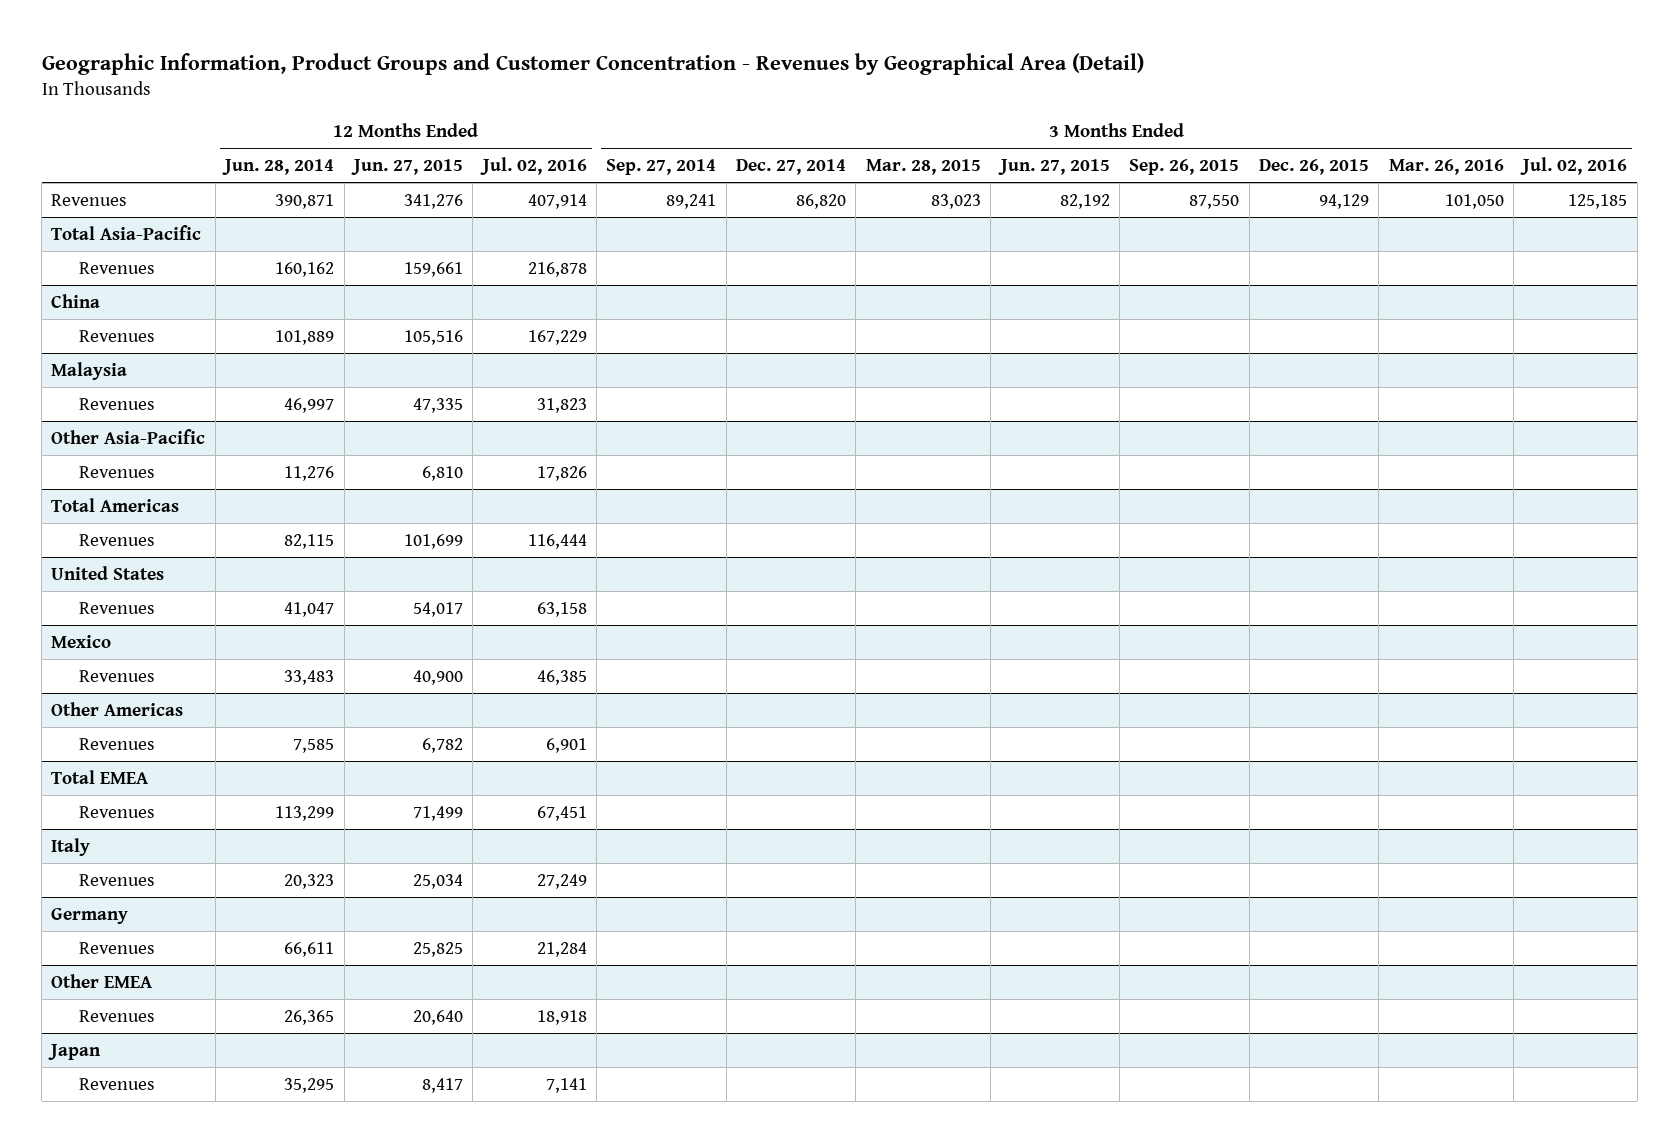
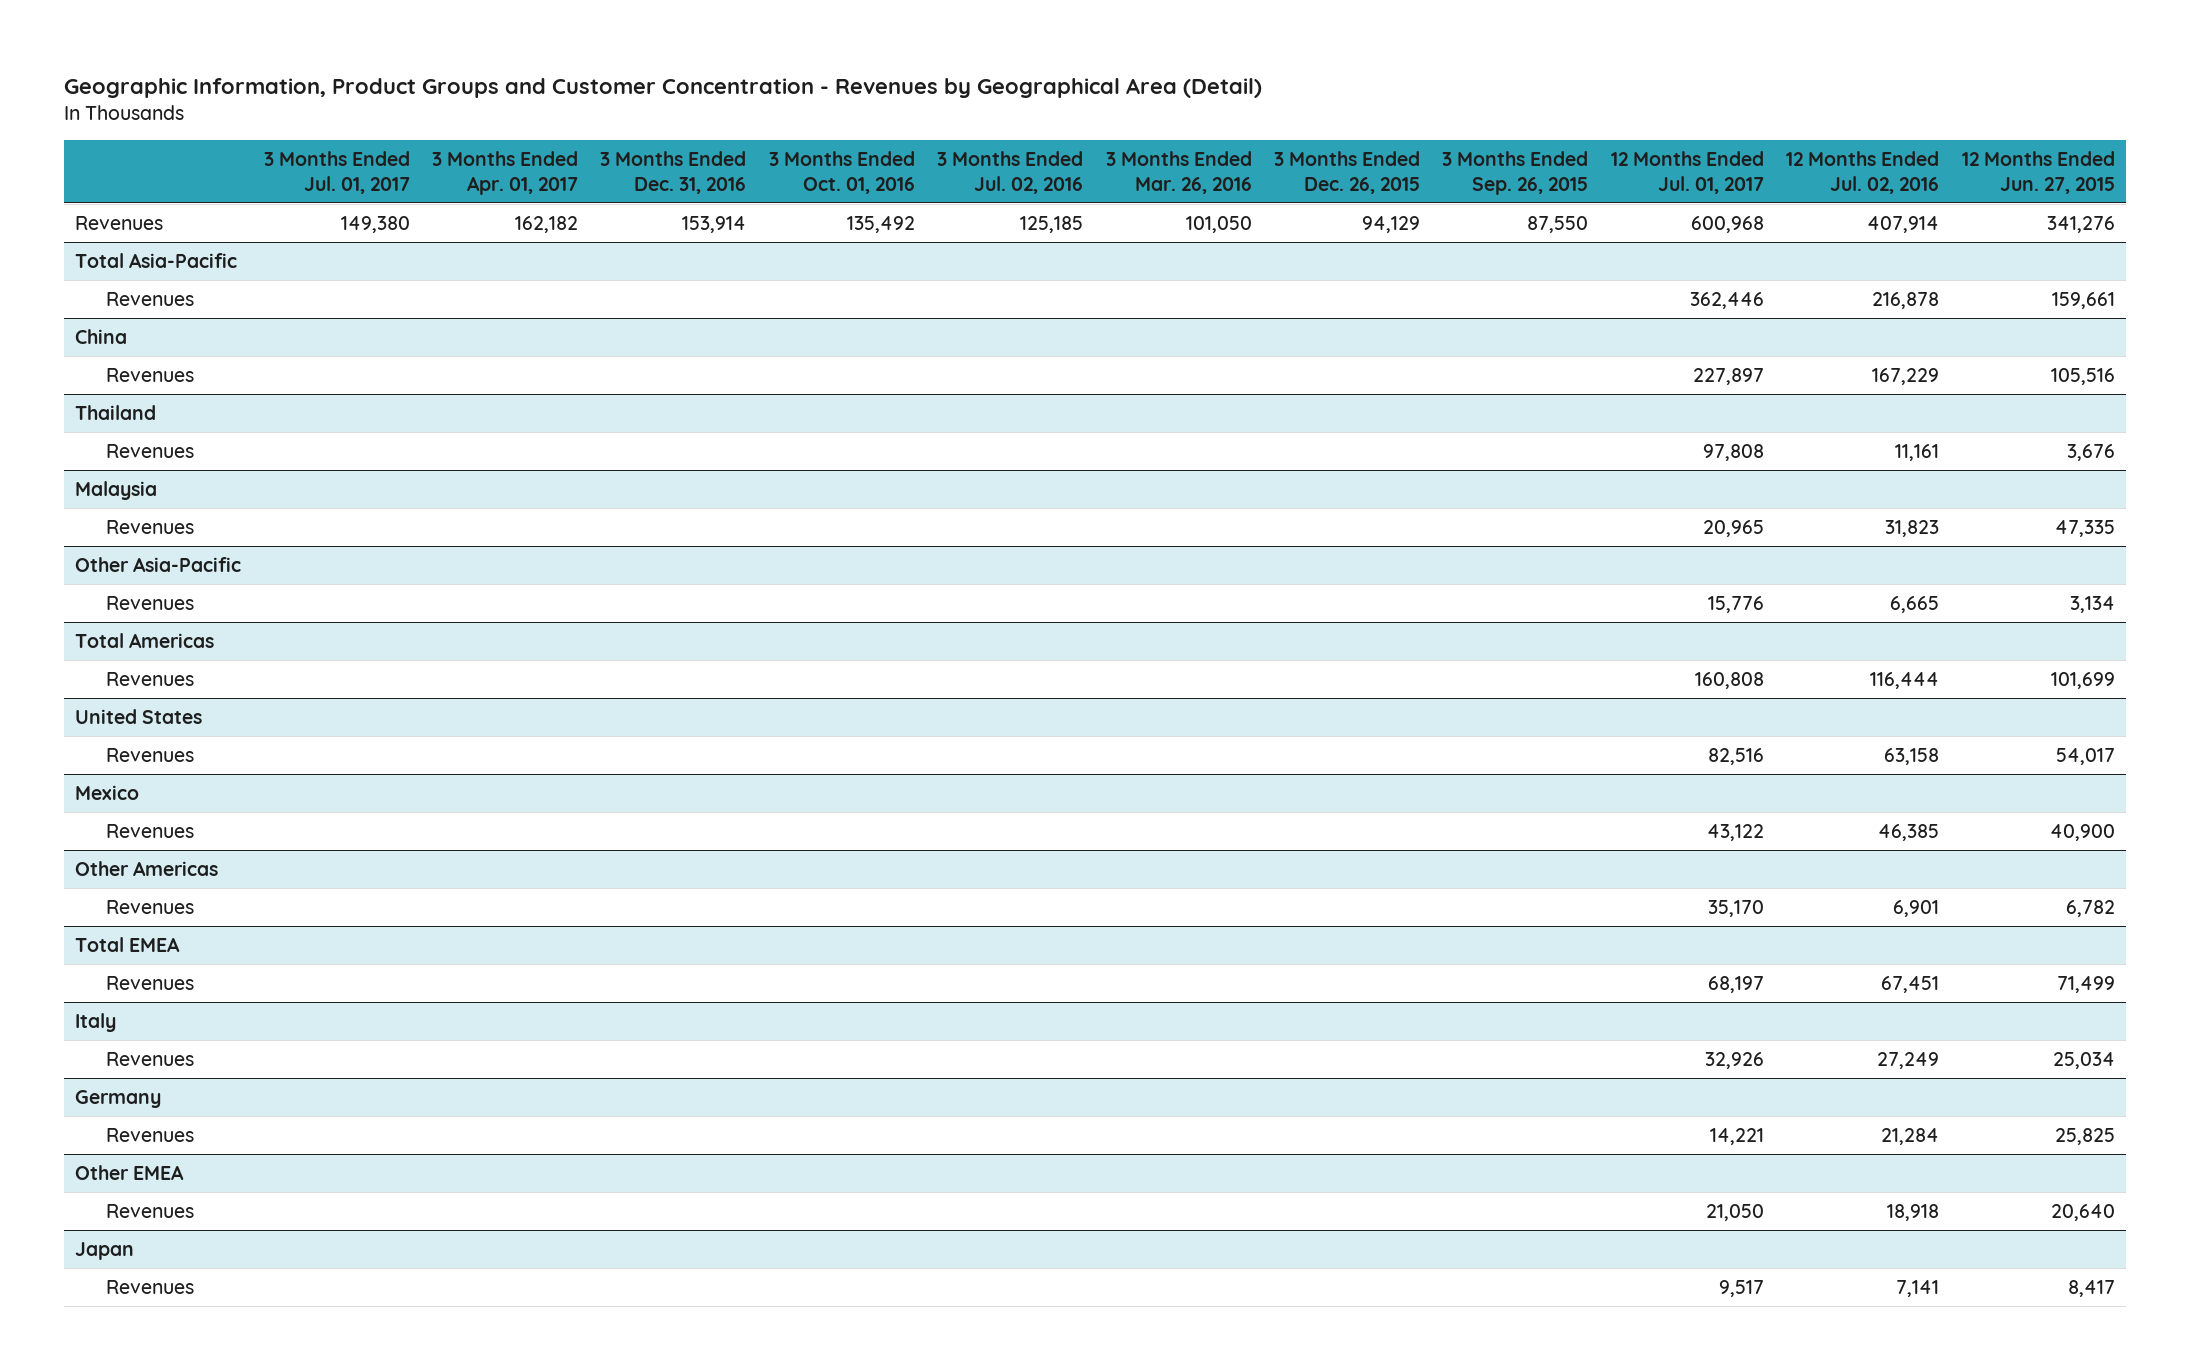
- | 12 Months Ended Jun. 28, 2014 | 12 Months Ended Jun. 27, 2015 | 12 Months Ended Jul. 02, 2016 | 3 Months Ended Sep. 27, 2014 | 3 Months Ended Dec. 27, 2014 | 3 Months Ended Mar. 28, 2015 | 3 Months Ended Jun. 27, 2015 | 3 Months Ended Sep. 26, 2015 | 3 Months Ended Dec. 26, 2015 | 3 Months Ended Mar. 26, 2016 | 3 Months Ended Jul. 02, 2016
+ | 3 Months Ended Jul. 01, 2017 | 3 Months Ended Apr. 01, 2017 | 3 Months Ended Dec. 31, 2016 | 3 Months Ended Oct. 01, 2016 | 3 Months Ended Jul. 02, 2016 | 3 Months Ended Mar. 26, 2016 | 3 Months Ended Dec. 26, 2015 | 3 Months Ended Sep. 26, 2015 | 12 Months Ended Jul. 01, 2017 | 12 Months Ended Jul. 02, 2016 | 12 Months Ended Jun. 27, 2015
+ Thailand
+ Revenues | | | | | | | | | 97,808 | 11,161 | 3,676
@ Other Asia-Pacific
- Revenues | 11,276 | 6,810 | 17,826 | | | | | | | |
+ Revenues | | | | | | | | | 15,776 | 6,665 | 3,134

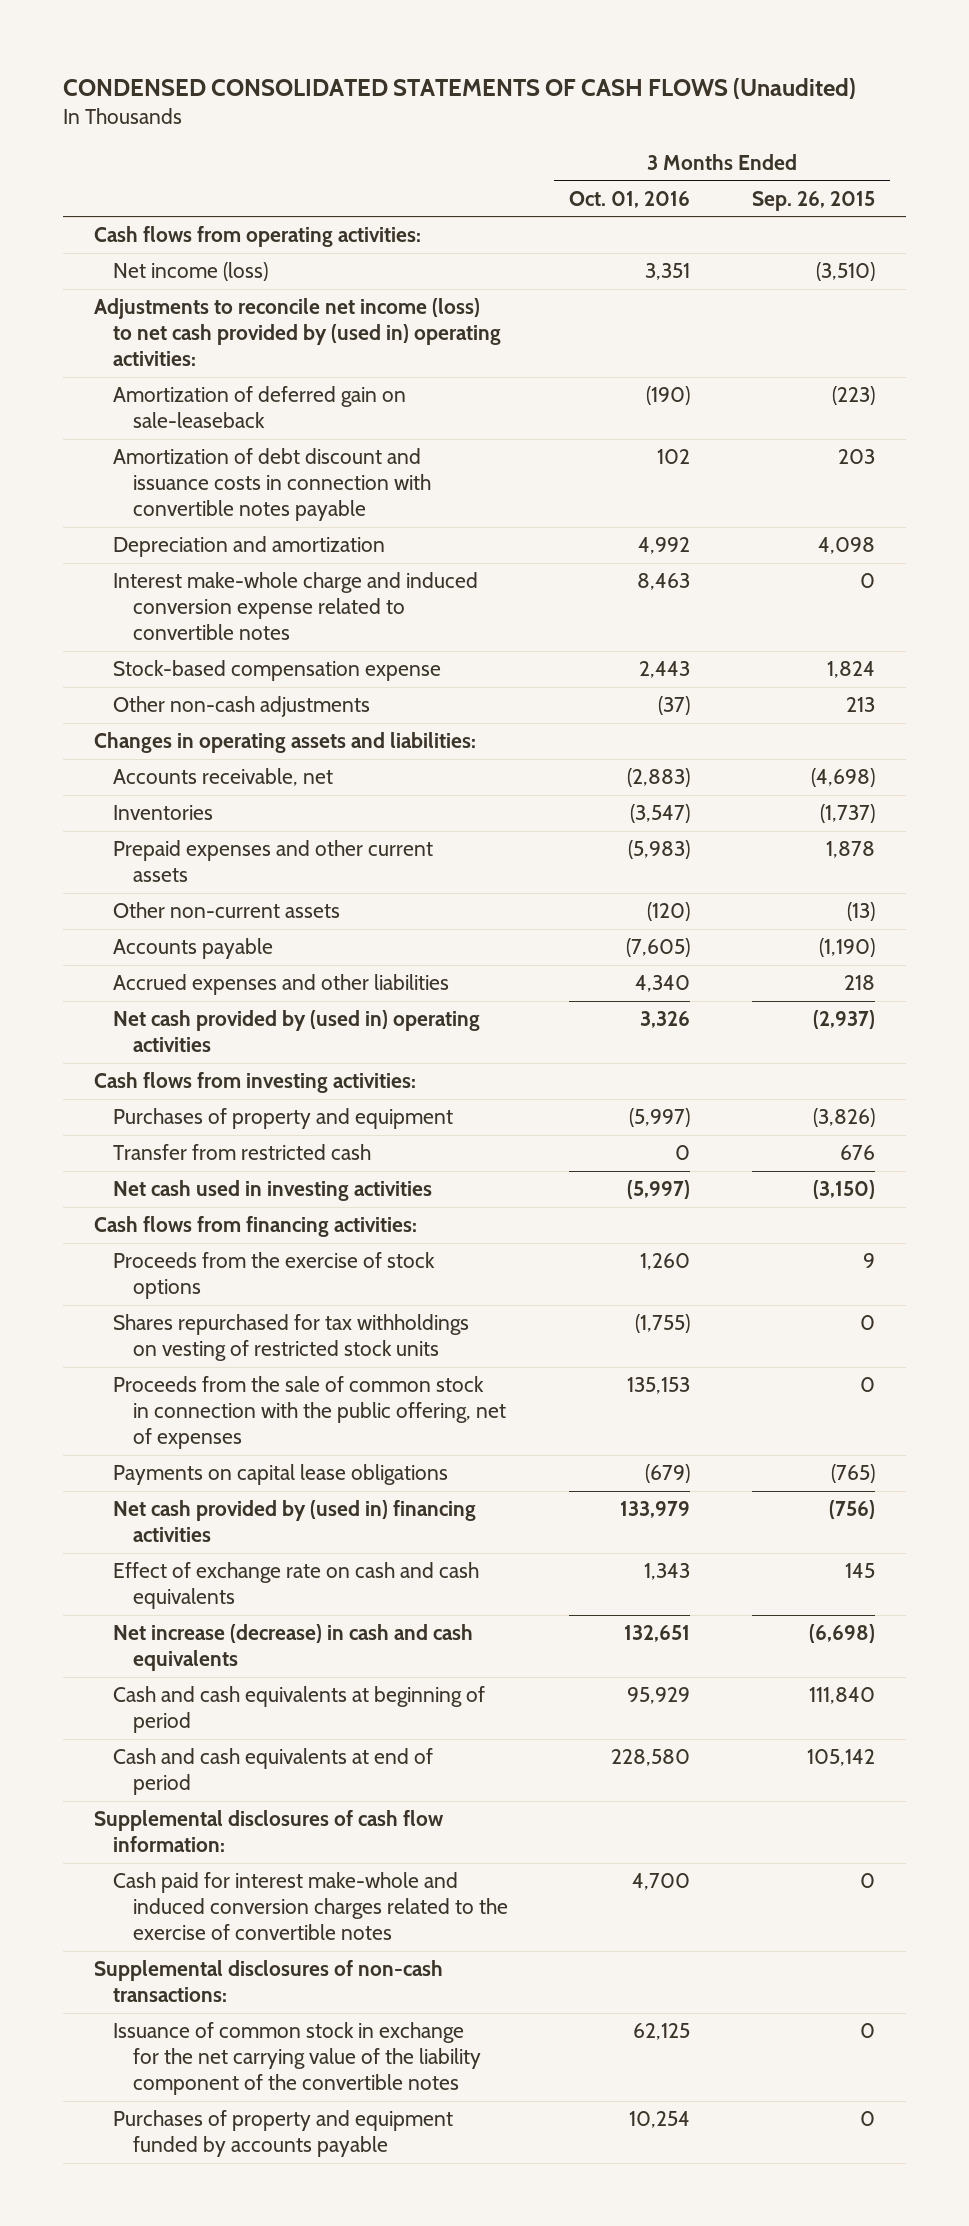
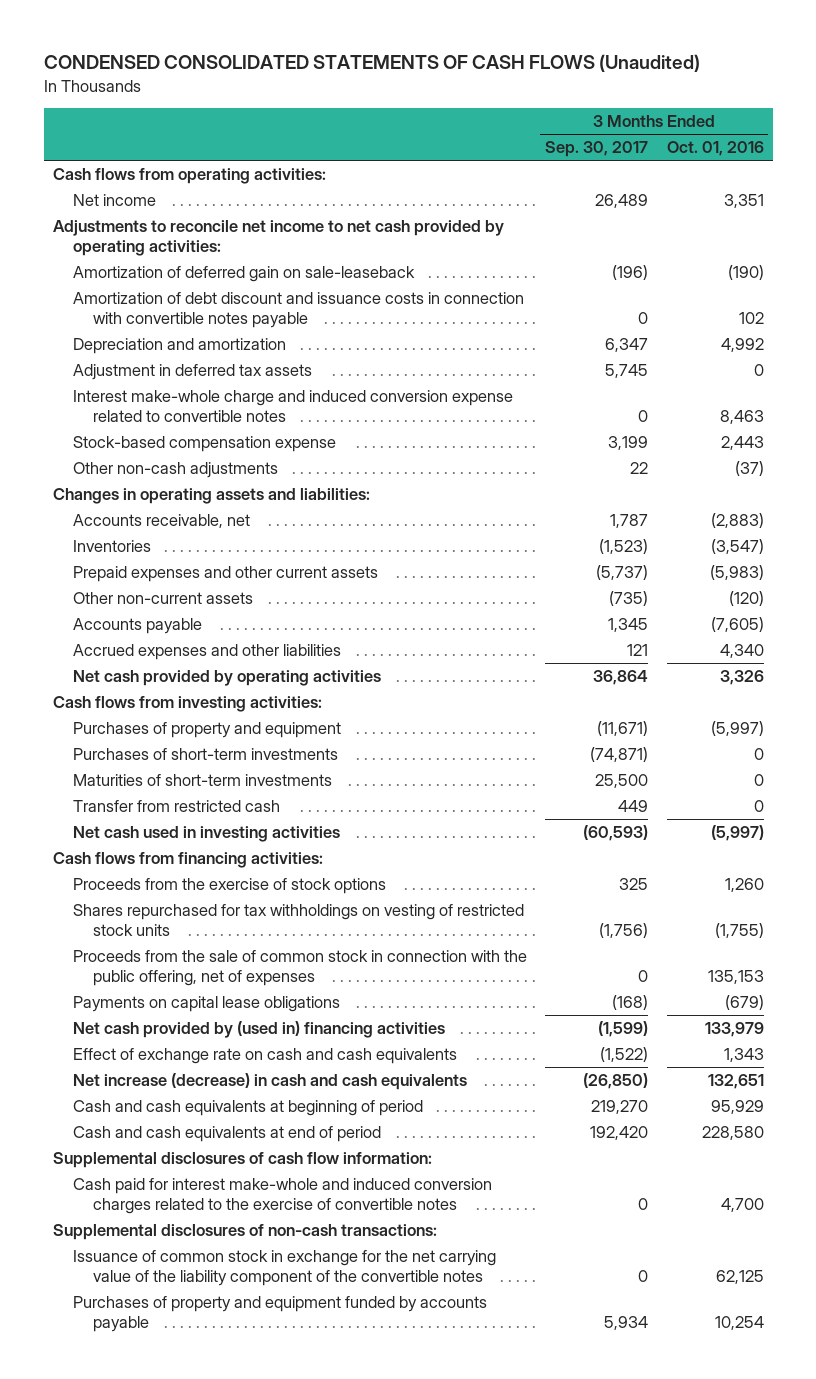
- | 3 Months Ended Oct. 01, 2016 | 3 Months Ended Sep. 26, 2015
+ | 3 Months Ended Sep. 30, 2017 | 3 Months Ended Oct. 01, 2016
- Net income (loss) | 3,351 | (3,510)
- Adjustments to reconcile net income (loss) to net cash provided by (used in) operating activities:
+ Net income | 26,489 | 3,351
+ Adjustments to reconcile net income to net cash provided by operating activities:
+ Adjustment in deferred tax assets | 5,745 | 0
- Net cash provided by (used in) operating activities | 3,326 | (2,937)
+ Net cash provided by operating activities | 36,864 | 3,326
+ Purchases of short-term investments | (74,871) | 0
+ Maturities of short-term investments | 25,500 | 0

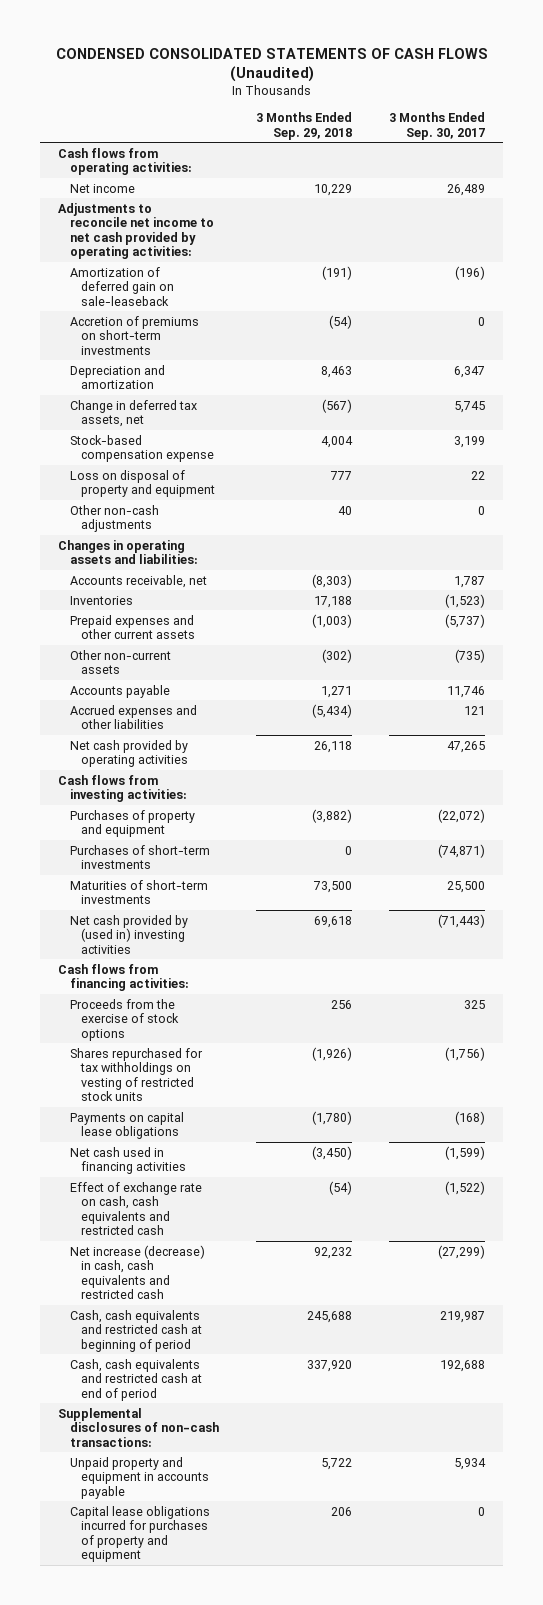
- | 3 Months Ended Sep. 30, 2017 | 3 Months Ended Oct. 01, 2016
+ | 3 Months Ended Sep. 29, 2018 | 3 Months Ended Sep. 30, 2017
- Amortization of debt discount and issuance costs in connection with convertible notes payable | 0 | 102
+ Accretion of premiums on short-term investments | (54) | 0
- Adjustment in deferred tax assets | 5,745 | 0
- Interest make-whole charge and induced conversion expense related to convertible notes | 0 | 8,463
+ Change in deferred tax assets, net | (567) | 5,745
- Other non-cash adjustments | 22 | (37)
+ Loss on disposal of property and equipment | 777 | 22
+ Other non-cash adjustments | 40 | 0
- Accounts payable | 1,345 | (7,605)
+ Accounts payable | 1,271 | 11,746
- Net cash provided by operating activities | 36,864 | 3,326
+ Net cash provided by operating activities | 26,118 | 47,265
- Purchases of property and equipment | (11,671) | (5,997)
+ Purchases of property and equipment | (3,882) | (22,072)
- Transfer from restricted cash | 449 | 0
- Net cash used in investing activities | (60,593) | (5,997)
+ Net cash provided by (used in) investing activities | 69,618 | (71,443)
- Proceeds from the sale of common stock in connection with the public offering, net of expenses | 0 | 135,153
- Net cash provided by (used in) financing activities | (1,599) | 133,979
- Effect of exchange rate on cash and cash equivalents | (1,522) | 1,343
- Net increase (decrease) in cash and cash equivalents | (26,850) | 132,651
- Cash and cash equivalents at beginning of period | 219,270 | 95,929
- Cash and cash equivalents at end of period | 192,420 | 228,580
- Supplemental disclosures of cash flow information:
- Cash paid for interest make-whole and induced conversion charges related to the exercise of convertible notes | 0 | 4,700
+ Net cash used in financing activities | (3,450) | (1,599)
+ Effect of exchange rate on cash, cash equivalents and restricted cash | (54) | (1,522)
+ Net increase (decrease) in cash, cash equivalents and restricted cash | 92,232 | (27,299)
+ Cash, cash equivalents and restricted cash at beginning of period | 245,688 | 219,987
+ Cash, cash equivalents and restricted cash at end of period | 337,920 | 192,688
- Issuance of common stock in exchange for the net carrying value of the liability component of the convertible notes | 0 | 62,125
- Purchases of property and equipment funded by accounts payable | 5,934 | 10,254
+ Unpaid property and equipment in accounts payable | 5,722 | 5,934
+ Capital lease obligations incurred for purchases of property and equipment | 206 | 0

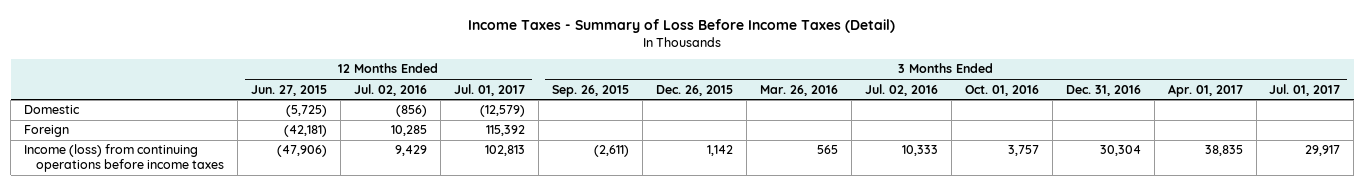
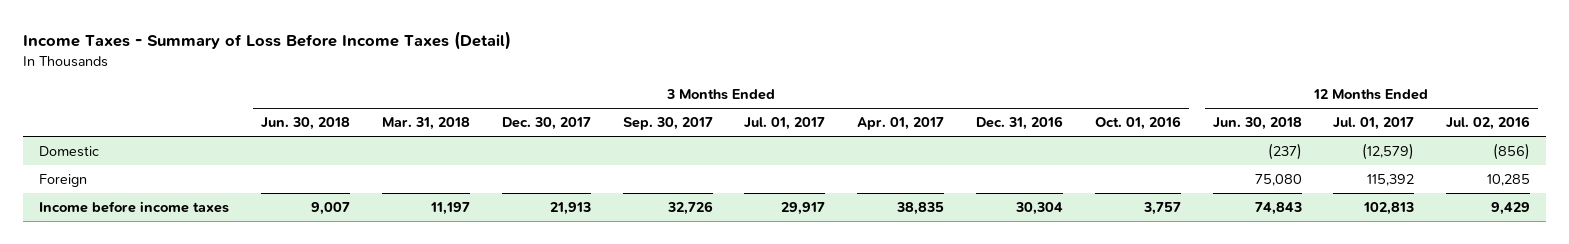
- | 12 Months Ended Jun. 27, 2015 | 12 Months Ended Jul. 02, 2016 | 12 Months Ended Jul. 01, 2017 | 3 Months Ended Sep. 26, 2015 | 3 Months Ended Dec. 26, 2015 | 3 Months Ended Mar. 26, 2016 | 3 Months Ended Jul. 02, 2016 | 3 Months Ended Oct. 01, 2016 | 3 Months Ended Dec. 31, 2016 | 3 Months Ended Apr. 01, 2017 | 3 Months Ended Jul. 01, 2017
+ | 3 Months Ended Jun. 30, 2018 | 3 Months Ended Mar. 31, 2018 | 3 Months Ended Dec. 30, 2017 | 3 Months Ended Sep. 30, 2017 | 3 Months Ended Jul. 01, 2017 | 3 Months Ended Apr. 01, 2017 | 3 Months Ended Dec. 31, 2016 | 3 Months Ended Oct. 01, 2016 | 12 Months Ended Jun. 30, 2018 | 12 Months Ended Jul. 01, 2017 | 12 Months Ended Jul. 02, 2016
- Income (loss) from continuing operations before income taxes | (47,906) | 9,429 | 102,813 | (2,611) | 1,142 | 565 | 10,333 | 3,757 | 30,304 | 38,835 | 29,917
+ Income before income taxes | 9,007 | 11,197 | 21,913 | 32,726 | 29,917 | 38,835 | 30,304 | 3,757 | 74,843 | 102,813 | 9,429

